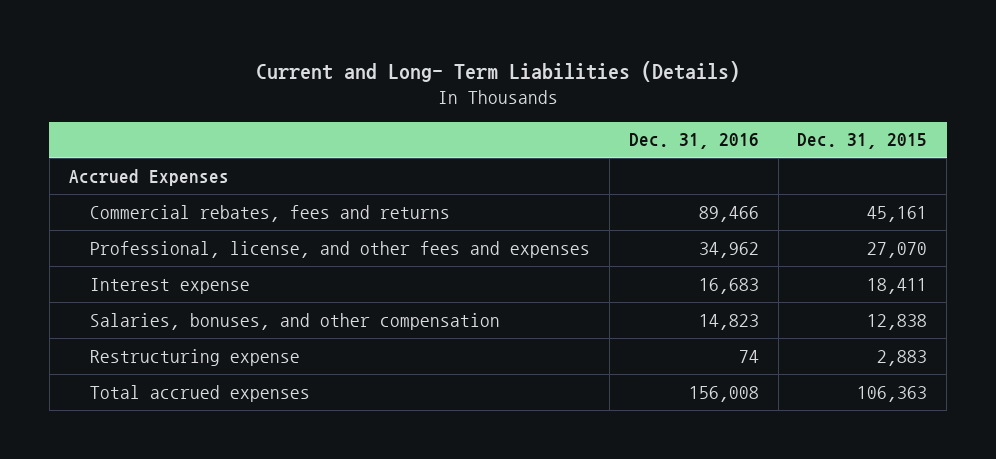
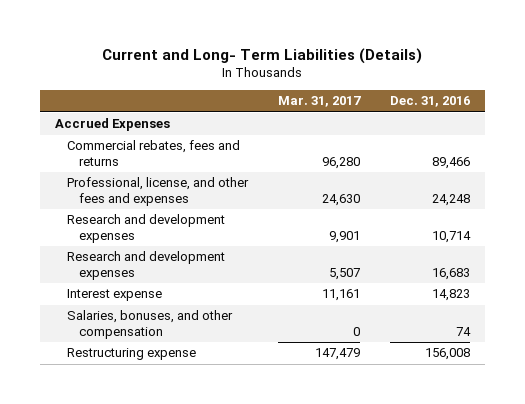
- | Dec. 31, 2016 | Dec. 31, 2015
+ | Mar. 31, 2017 | Dec. 31, 2016
- Professional, license, and other fees and expenses | 34,962 | 27,070
- Interest expense | 16,683 | 18,411
- Salaries, bonuses, and other compensation | 14,823 | 12,838
- Restructuring expense | 74 | 2,883
- Total accrued expenses | 156,008 | 106,363
+ Professional, license, and other fees and expenses | 24,630 | 24,248
+ Research and development expenses | 9,901 | 10,714
+ Research and development expenses | 5,507 | 16,683
+ Interest expense | 11,161 | 14,823
+ Salaries, bonuses, and other compensation | 0 | 74
+ Restructuring expense | 147,479 | 156,008

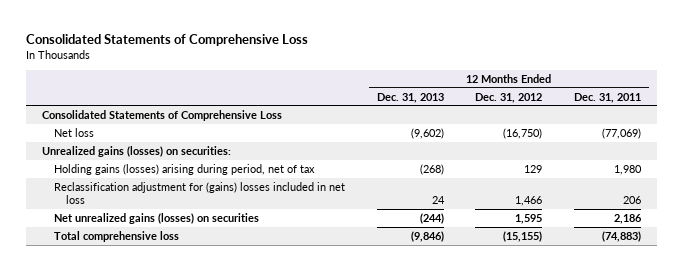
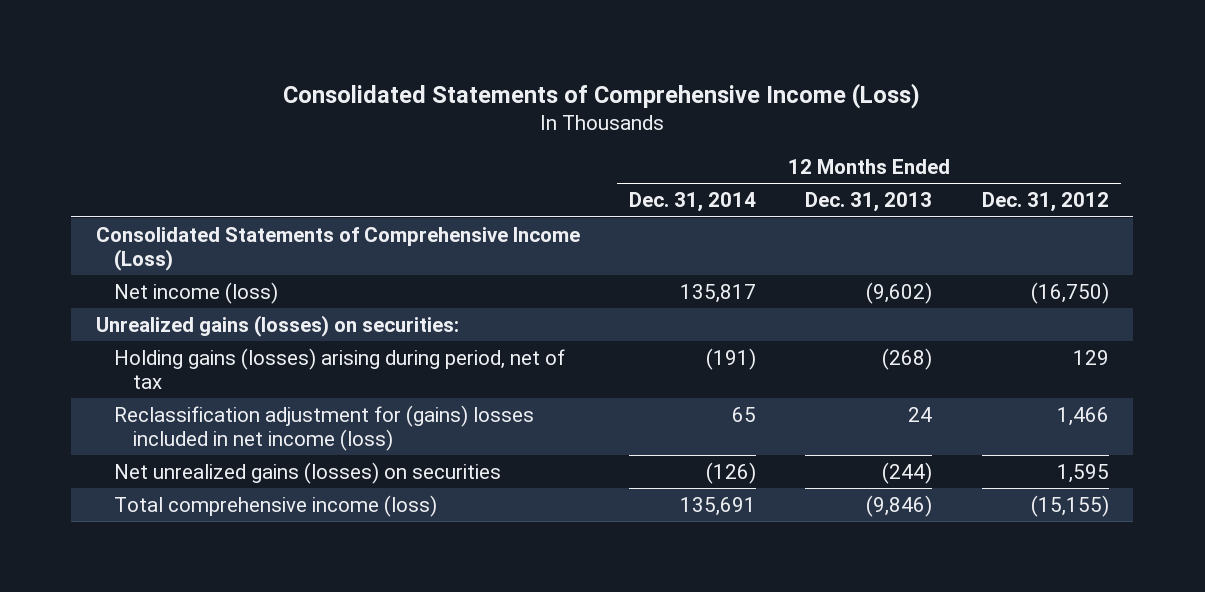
- Consolidated Statements of Comprehensive Loss
+ Consolidated Statements of Comprehensive Income (Loss)
- | 12 Months Ended Dec. 31, 2013 | 12 Months Ended Dec. 31, 2012 | 12 Months Ended Dec. 31, 2011
+ | 12 Months Ended Dec. 31, 2014 | 12 Months Ended Dec. 31, 2013 | 12 Months Ended Dec. 31, 2012
- Consolidated Statements of Comprehensive Loss
- Net loss | (9,602) | (16,750) | (77,069)
+ Consolidated Statements of Comprehensive Income (Loss)
+ Net income (loss) | 135,817 | (9,602) | (16,750)
- Reclassification adjustment for (gains) losses included in net loss | 24 | 1,466 | 206
+ Reclassification adjustment for (gains) losses included in net income (loss) | 65 | 24 | 1,466
- Total comprehensive loss | (9,846) | (15,155) | (74,883)
+ Total comprehensive income (loss) | 135,691 | (9,846) | (15,155)

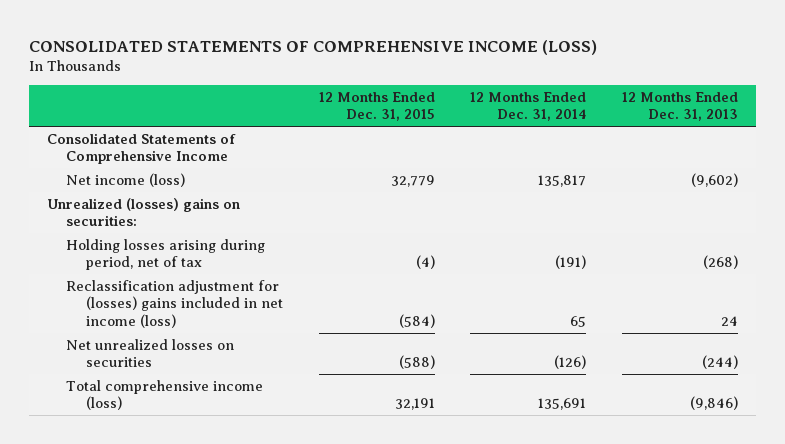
- Consolidated Statements of Comprehensive Income (Loss)
+ CONSOLIDATED STATEMENTS OF COMPREHENSIVE INCOME (LOSS)
- | 12 Months Ended Dec. 31, 2014 | 12 Months Ended Dec. 31, 2013 | 12 Months Ended Dec. 31, 2012
+ | 12 Months Ended Dec. 31, 2015 | 12 Months Ended Dec. 31, 2014 | 12 Months Ended Dec. 31, 2013
- Consolidated Statements of Comprehensive Income (Loss)
+ Consolidated Statements of Comprehensive Income
- Unrealized gains (losses) on securities:
- Holding gains (losses) arising during period, net of tax | (191) | (268) | 129
- Reclassification adjustment for (gains) losses included in net income (loss) | 65 | 24 | 1,466
- Net unrealized gains (losses) on securities | (126) | (244) | 1,595
+ Unrealized (losses) gains on securities:
+ Holding losses arising during period, net of tax | (4) | (191) | (268)
+ Reclassification adjustment for (losses) gains included in net income (loss) | (584) | 65 | 24
+ Net unrealized losses on securities | (588) | (126) | (244)

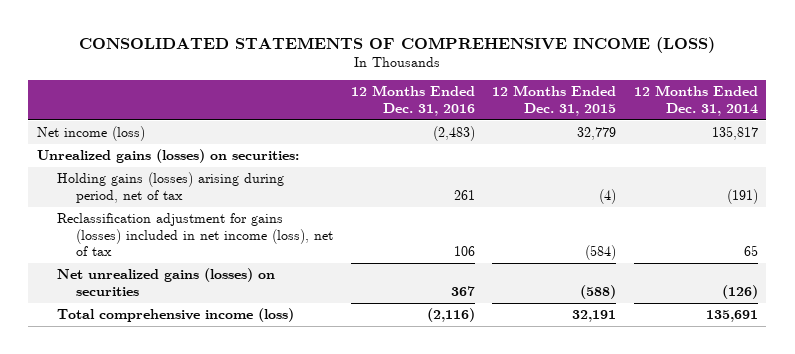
- | 12 Months Ended Dec. 31, 2015 | 12 Months Ended Dec. 31, 2014 | 12 Months Ended Dec. 31, 2013
+ | 12 Months Ended Dec. 31, 2016 | 12 Months Ended Dec. 31, 2015 | 12 Months Ended Dec. 31, 2014
- Consolidated Statements of Comprehensive Income
- Unrealized (losses) gains on securities:
- Holding losses arising during period, net of tax | (4) | (191) | (268)
- Reclassification adjustment for (losses) gains included in net income (loss) | (584) | 65 | 24
- Net unrealized losses on securities | (588) | (126) | (244)
+ Unrealized gains (losses) on securities:
+ Holding gains (losses) arising during period, net of tax | 261 | (4) | (191)
+ Reclassification adjustment for gains (losses) included in net income (loss), net of tax | 106 | (584) | 65
+ Net unrealized gains (losses) on securities | 367 | (588) | (126)

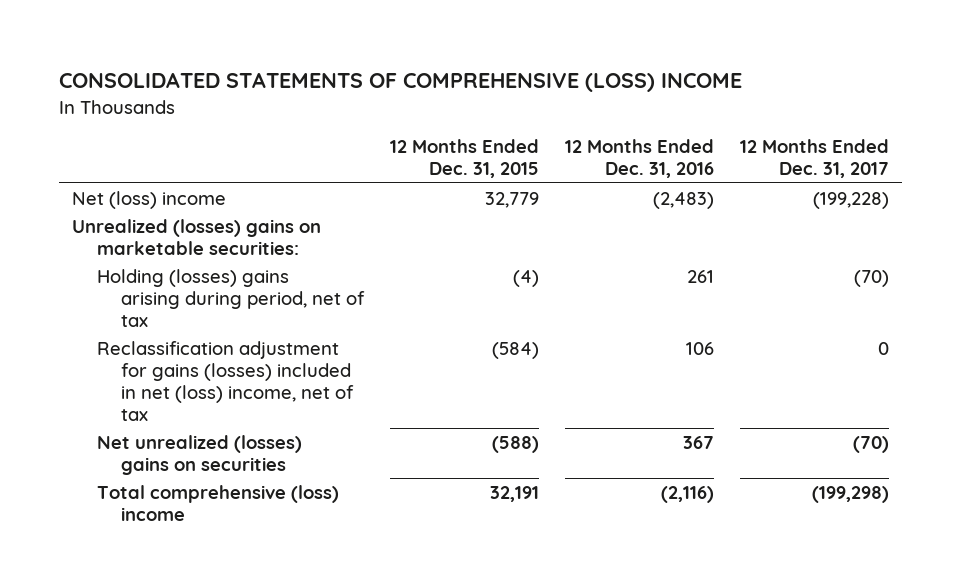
- CONSOLIDATED STATEMENTS OF COMPREHENSIVE INCOME (LOSS)
+ CONSOLIDATED STATEMENTS OF COMPREHENSIVE (LOSS) INCOME
- | 12 Months Ended Dec. 31, 2016 | 12 Months Ended Dec. 31, 2015 | 12 Months Ended Dec. 31, 2014
+ | 12 Months Ended Dec. 31, 2015 | 12 Months Ended Dec. 31, 2016 | 12 Months Ended Dec. 31, 2017
- Net income (loss) | (2,483) | 32,779 | 135,817
- Unrealized gains (losses) on securities:
- Holding gains (losses) arising during period, net of tax | 261 | (4) | (191)
- Reclassification adjustment for gains (losses) included in net income (loss), net of tax | 106 | (584) | 65
- Net unrealized gains (losses) on securities | 367 | (588) | (126)
- Total comprehensive income (loss) | (2,116) | 32,191 | 135,691
+ Net (loss) income | 32,779 | (2,483) | (199,228)
+ Unrealized (losses) gains on marketable securities:
+ Holding (losses) gains arising during period, net of tax | (4) | 261 | (70)
+ Reclassification adjustment for gains (losses) included in net (loss) income, net of tax | (584) | 106 | 0
+ Net unrealized (losses) gains on securities | (588) | 367 | (70)
+ Total comprehensive (loss) income | 32,191 | (2,116) | (199,298)

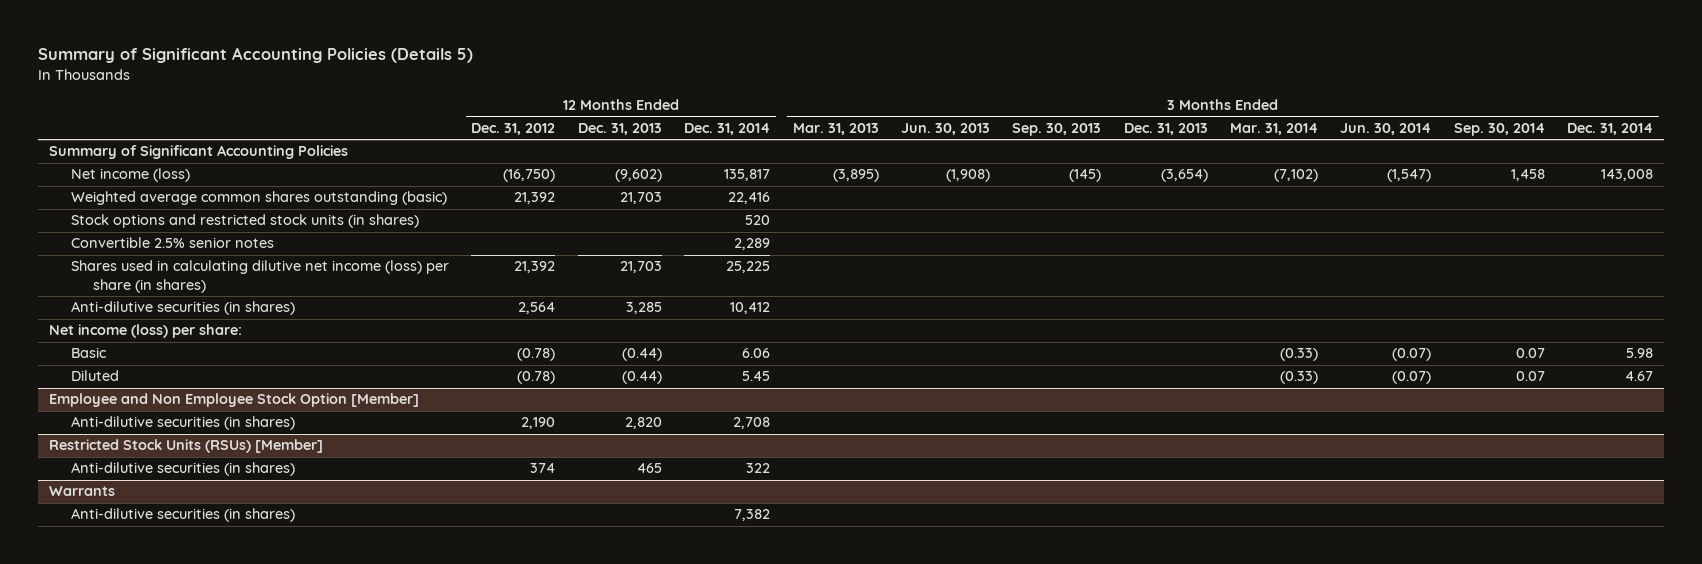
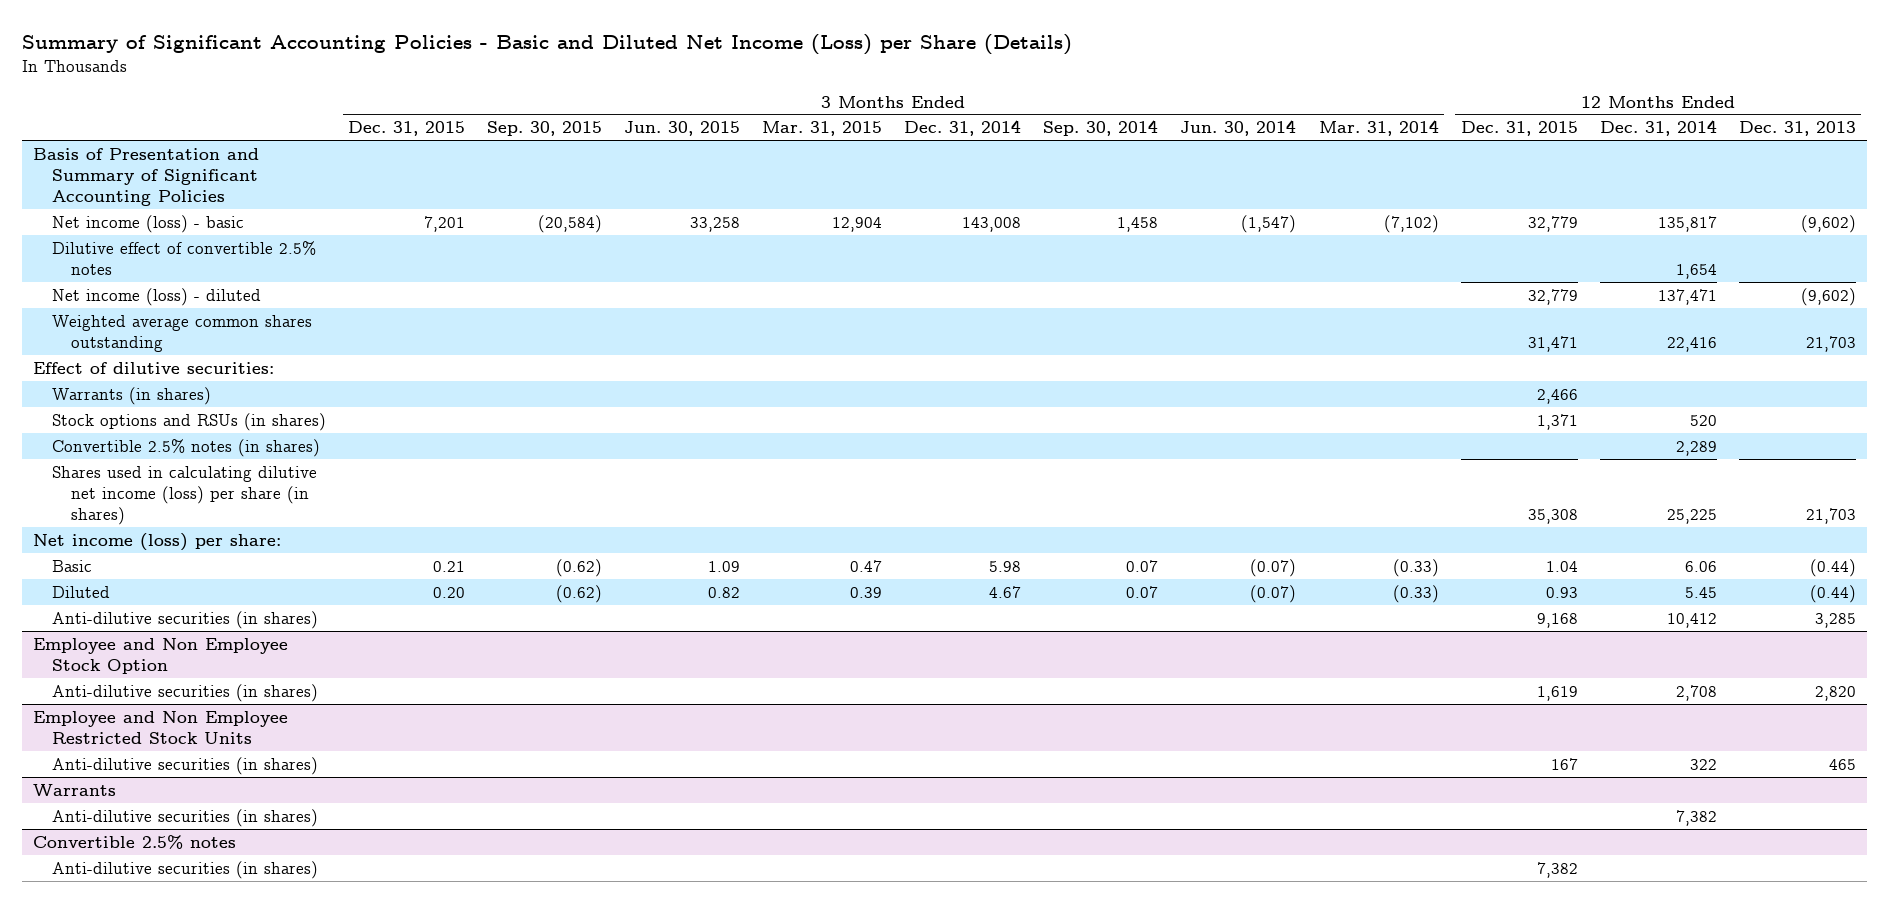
- Summary of Significant Accounting Policies (Details 5)
+ Summary of Significant Accounting Policies - Basic and Diluted Net Income (Loss) per Share (Details)
- | 12 Months Ended Dec. 31, 2012 | 12 Months Ended Dec. 31, 2013 | 12 Months Ended Dec. 31, 2014 | 3 Months Ended Mar. 31, 2013 | 3 Months Ended Jun. 30, 2013 | 3 Months Ended Sep. 30, 2013 | 3 Months Ended Dec. 31, 2013 | 3 Months Ended Mar. 31, 2014 | 3 Months Ended Jun. 30, 2014 | 3 Months Ended Sep. 30, 2014 | 3 Months Ended Dec. 31, 2014
+ | 3 Months Ended Dec. 31, 2015 | 3 Months Ended Sep. 30, 2015 | 3 Months Ended Jun. 30, 2015 | 3 Months Ended Mar. 31, 2015 | 3 Months Ended Dec. 31, 2014 | 3 Months Ended Sep. 30, 2014 | 3 Months Ended Jun. 30, 2014 | 3 Months Ended Mar. 31, 2014 | 12 Months Ended Dec. 31, 2015 | 12 Months Ended Dec. 31, 2014 | 12 Months Ended Dec. 31, 2013
- Summary of Significant Accounting Policies
- Net income (loss) | (16,750) | (9,602) | 135,817 | (3,895) | (1,908) | (145) | (3,654) | (7,102) | (1,547) | 1,458 | 143,008
- Weighted average common shares outstanding (basic) | 21,392 | 21,703 | 22,416 | | | | | | | |
- Stock options and restricted stock units (in shares) | | | 520 | | | | | | | |
- Convertible 2.5% senior notes | | | 2,289 | | | | | | | |
+ Basis of Presentation and Summary of Significant Accounting Policies
+ Net income (loss) - basic | 7,201 | (20,584) | 33,258 | 12,904 | 143,008 | 1,458 | (1,547) | (7,102) | 32,779 | 135,817 | (9,602)
+ Dilutive effect of convertible 2.5% notes | | | | | | | | | | 1,654 |
+ Net income (loss) - diluted | | | | | | | | | 32,779 | 137,471 | (9,602)
+ Weighted average common shares outstanding | | | | | | | | | 31,471 | 22,416 | 21,703
+ Effect of dilutive securities:
+ Warrants (in shares) | | | | | | | | | 2,466 | |
+ Stock options and RSUs (in shares) | | | | | | | | | 1,371 | 520 |
+ Convertible 2.5% notes (in shares) | | | | | | | | | | 2,289 |
- Employee and Non Employee Stock Option [Member]
moved down: Anti-dilutive securities (in shares) | | | | | | | | | 9,168 | 10,412 | 3,285
+ Employee and Non Employee Stock Option
- Restricted Stock Units (RSUs) [Member]
+ Employee and Non Employee Restricted Stock Units
+ Convertible 2.5% notes
+ Anti-dilutive securities (in shares) | | | | | | | | | 7,382 | |

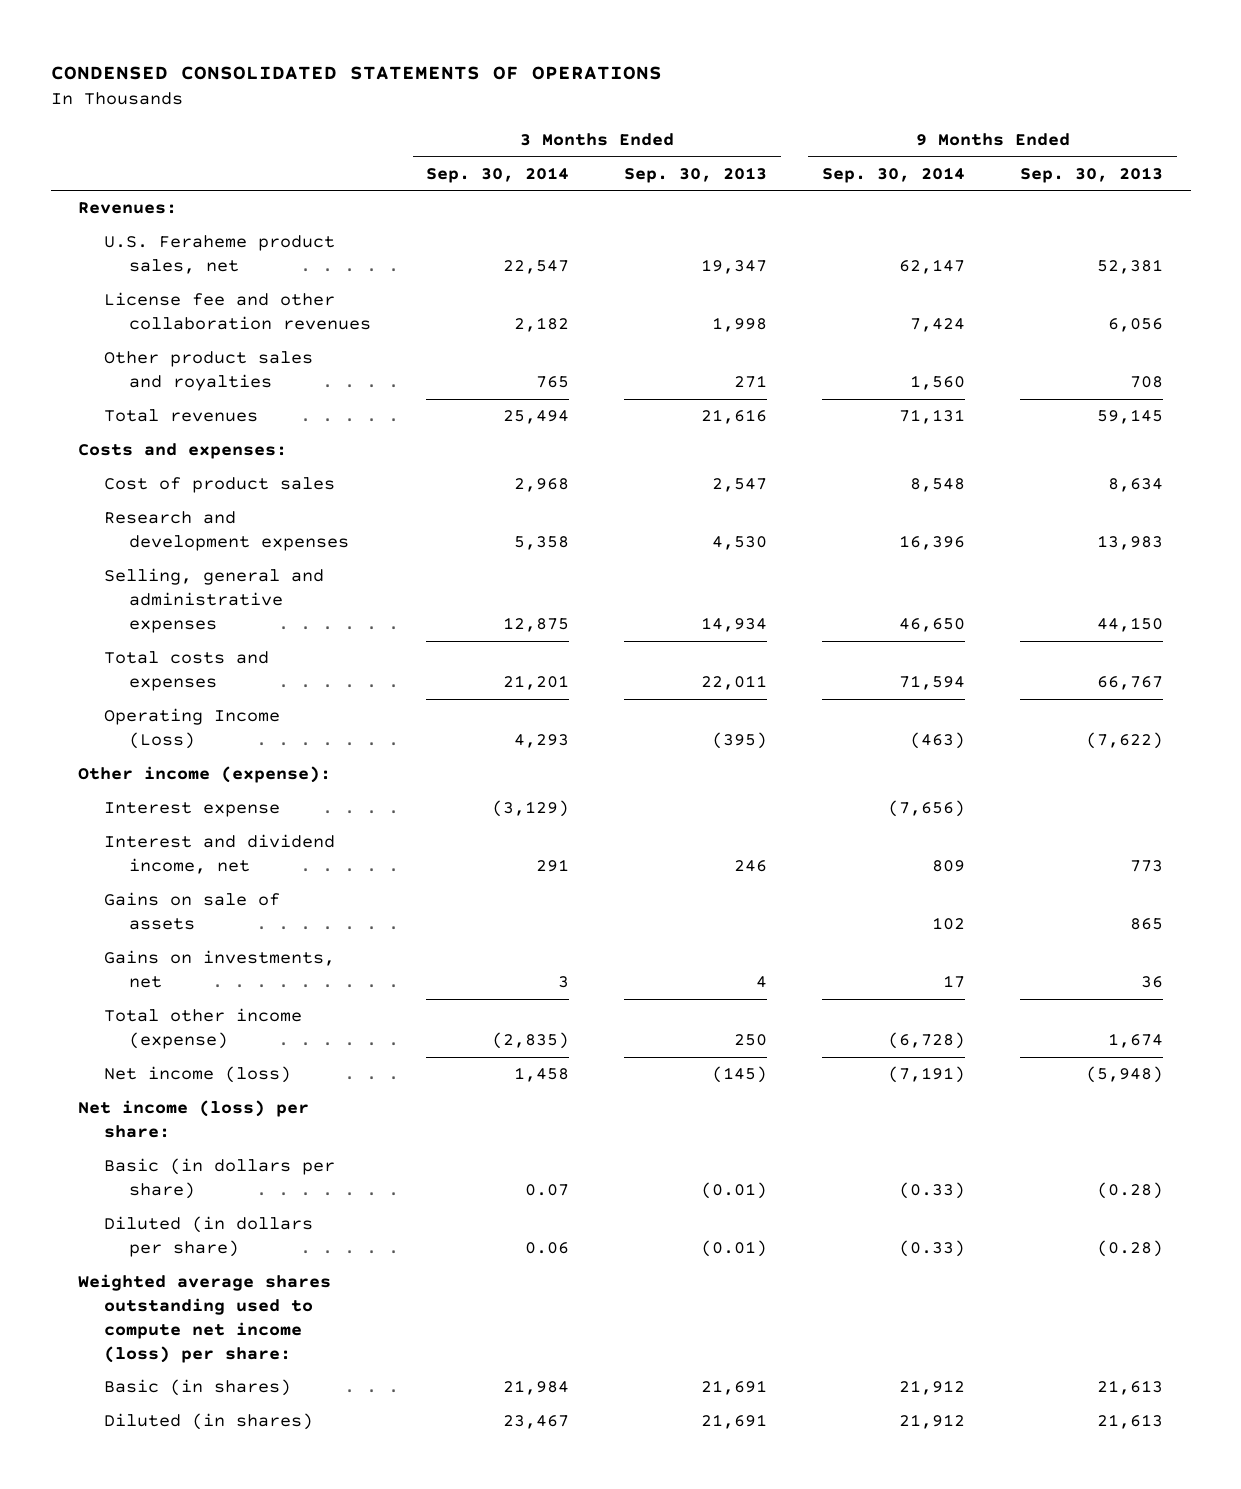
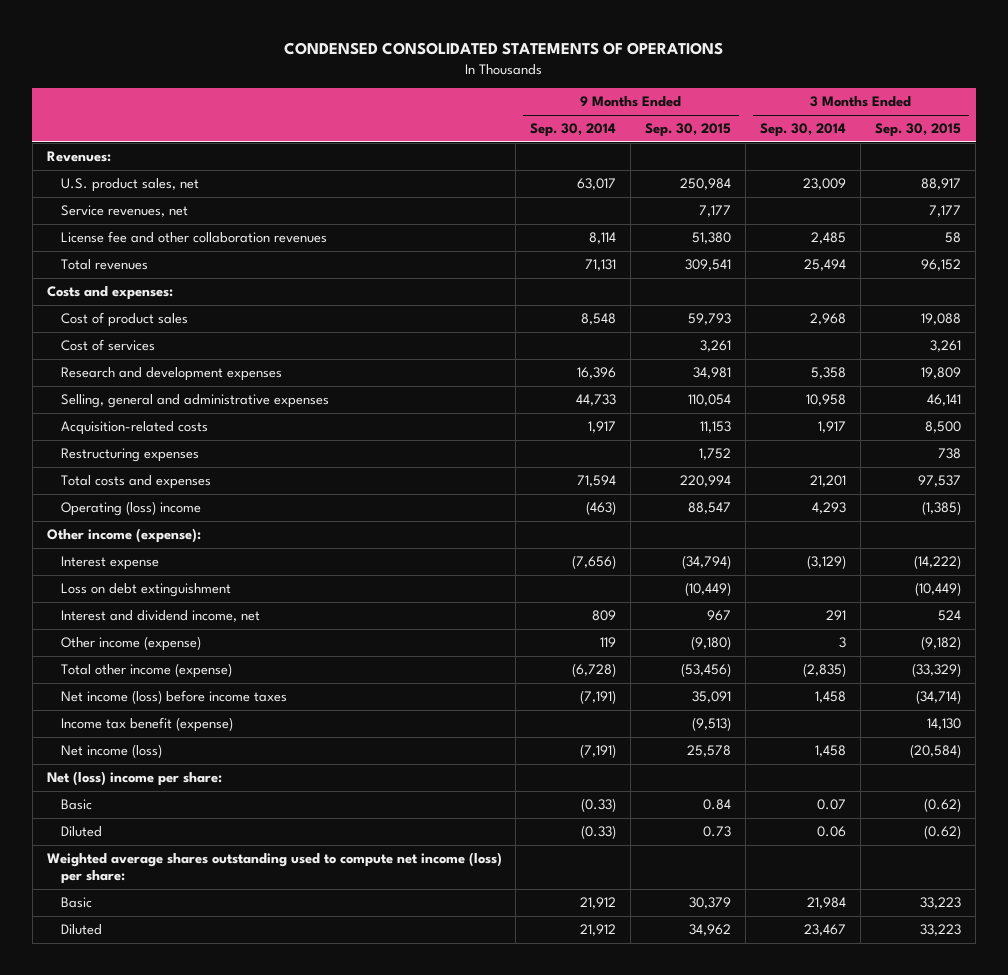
- | 3 Months Ended Sep. 30, 2014 | 3 Months Ended Sep. 30, 2013 | 9 Months Ended Sep. 30, 2014 | 9 Months Ended Sep. 30, 2013
+ | 9 Months Ended Sep. 30, 2014 | 9 Months Ended Sep. 30, 2015 | 3 Months Ended Sep. 30, 2014 | 3 Months Ended Sep. 30, 2015
- U.S. Feraheme product sales, net | 22,547 | 19,347 | 62,147 | 52,381
- License fee and other collaboration revenues | 2,182 | 1,998 | 7,424 | 6,056
- Other product sales and royalties | 765 | 271 | 1,560 | 708
+ U.S. product sales, net | 63,017 | 250,984 | 23,009 | 88,917
+ Service revenues, net | | 7,177 | | 7,177
+ License fee and other collaboration revenues | 8,114 | 51,380 | 2,485 | 58
+ Cost of services | | 3,261 | | 3,261
- Selling, general and administrative expenses | 12,875 | 14,934 | 46,650 | 44,150
+ Selling, general and administrative expenses | 44,733 | 110,054 | 10,958 | 46,141
+ Acquisition-related costs | 1,917 | 11,153 | 1,917 | 8,500
+ Restructuring expenses | | 1,752 | | 738
- Operating Income (Loss) | 4,293 | (395) | (463) | (7,622)
+ Operating (loss) income | (463) | 88,547 | 4,293 | (1,385)
+ Loss on debt extinguishment | | (10,449) | | (10,449)
- Gains on sale of assets | | | 102 | 865
- Gains on investments, net | 3 | 4 | 17 | 36
+ Other income (expense) | 119 | (9,180) | 3 | (9,182)
+ Net income (loss) before income taxes | (7,191) | 35,091 | 1,458 | (34,714)
+ Income tax benefit (expense) | | (9,513) | | 14,130
- Net income (loss) per share:
- Basic (in dollars per share) | 0.07 | (0.01) | (0.33) | (0.28)
- Diluted (in dollars per share) | 0.06 | (0.01) | (0.33) | (0.28)
+ Net (loss) income per share:
+ Basic | (0.33) | 0.84 | 0.07 | (0.62)
+ Diluted | (0.33) | 0.73 | 0.06 | (0.62)
- Basic (in shares) | 21,984 | 21,691 | 21,912 | 21,613
- Diluted (in shares) | 23,467 | 21,691 | 21,912 | 21,613
+ Basic | 21,912 | 30,379 | 21,984 | 33,223
+ Diluted | 21,912 | 34,962 | 23,467 | 33,223

